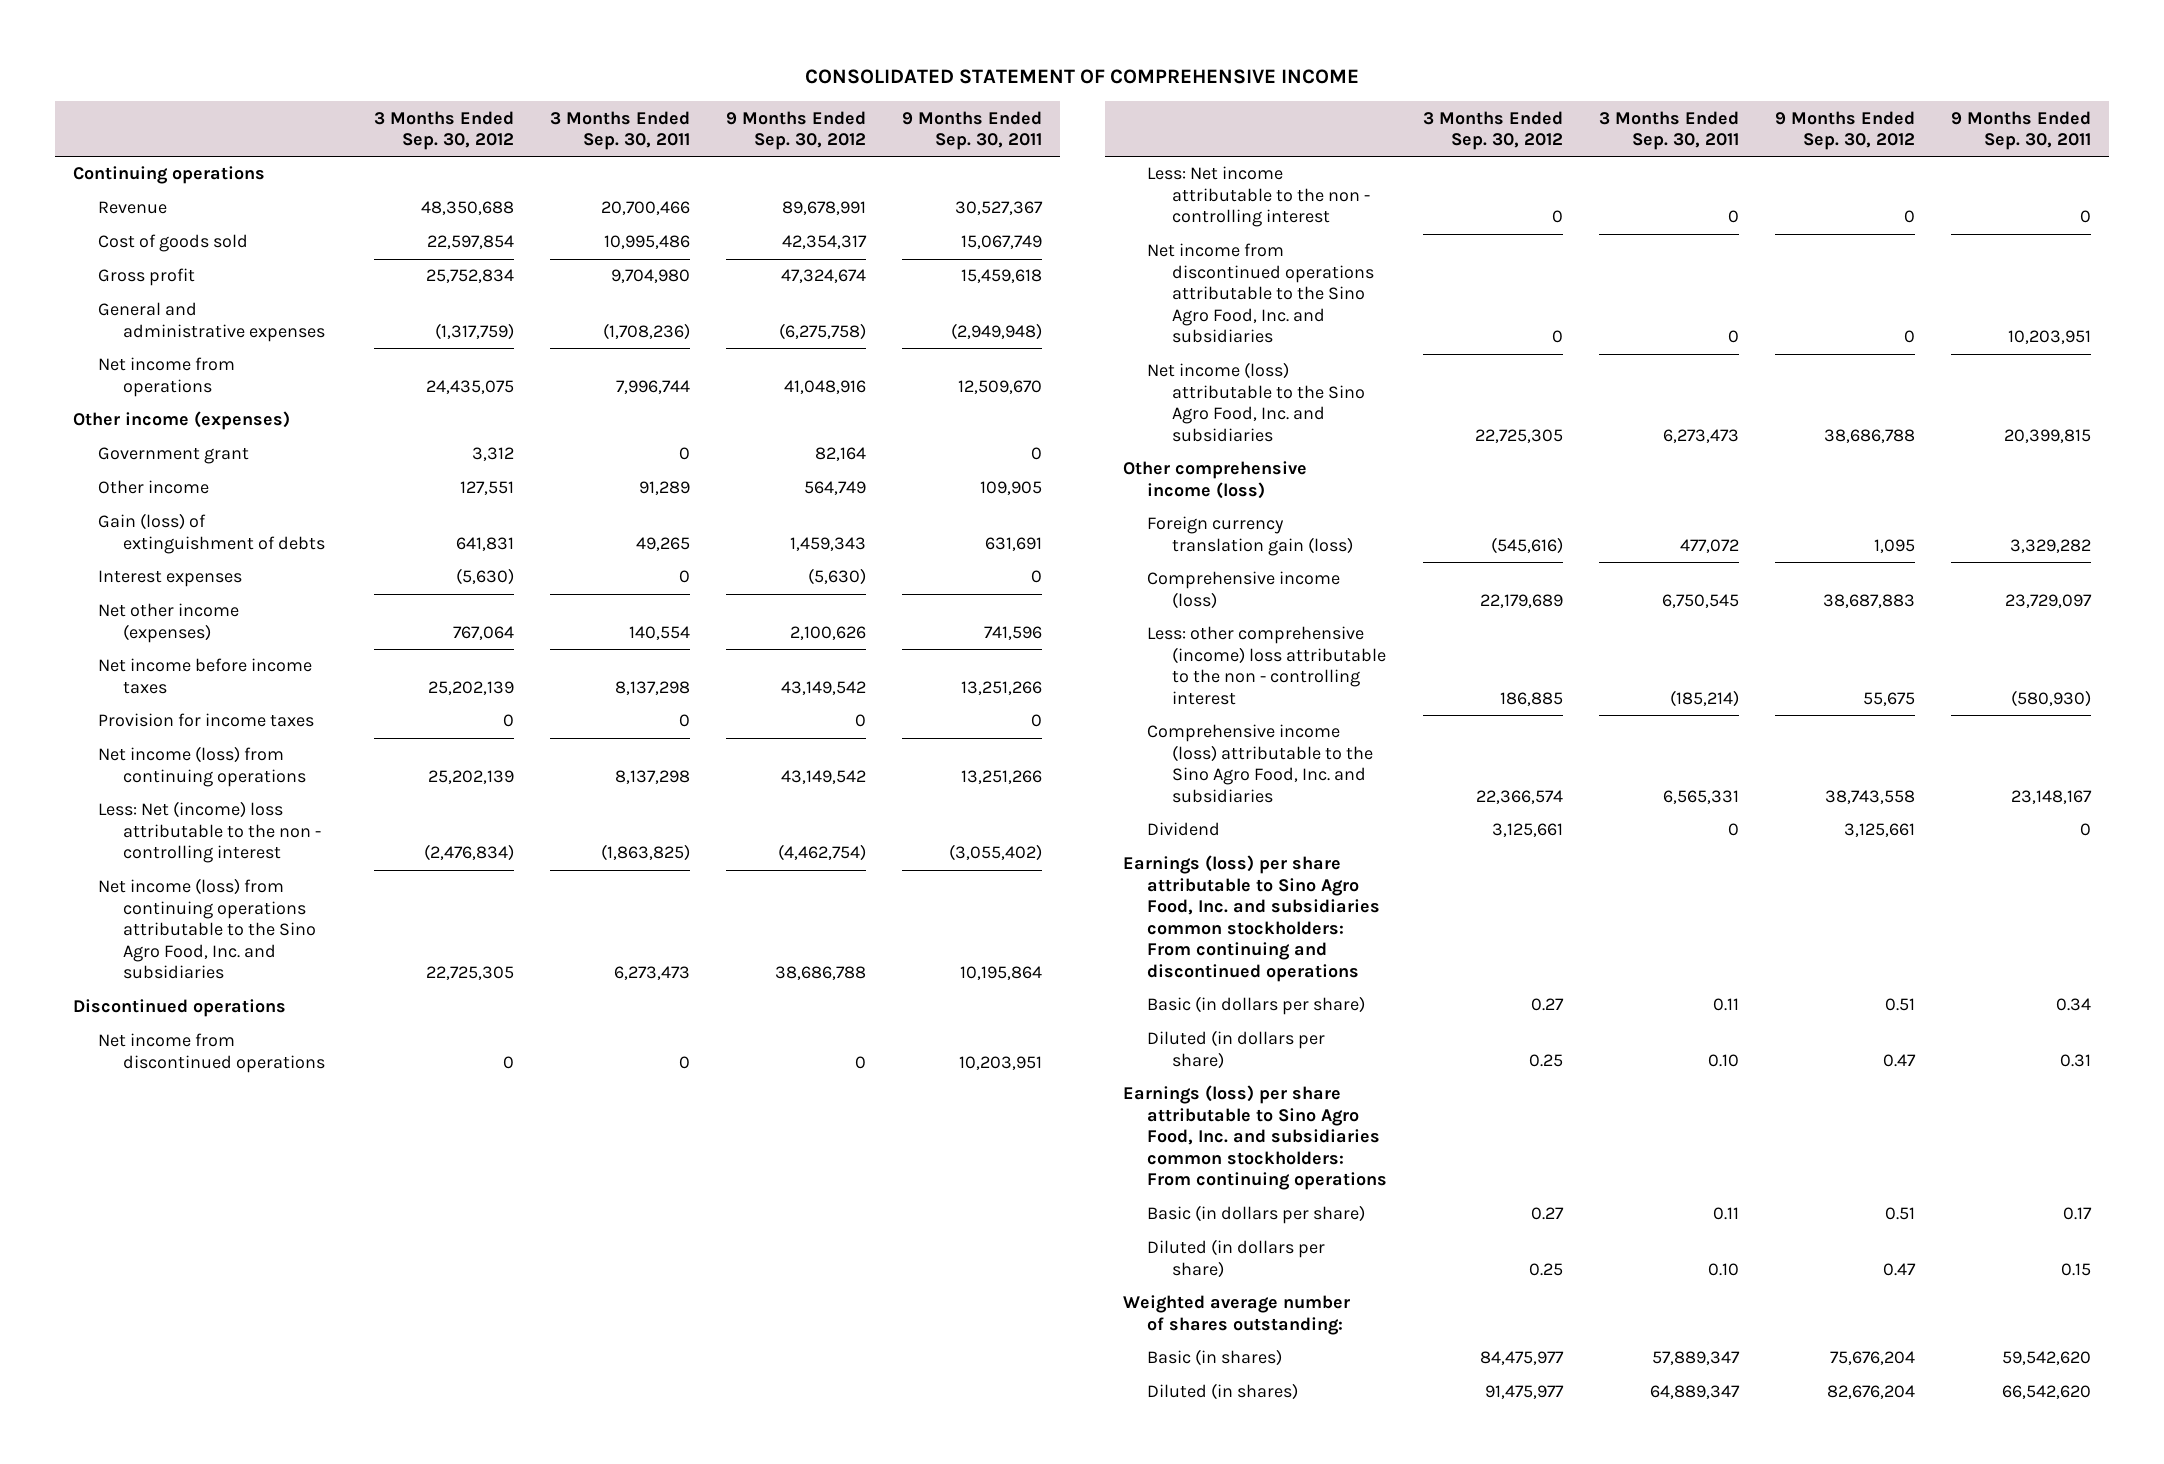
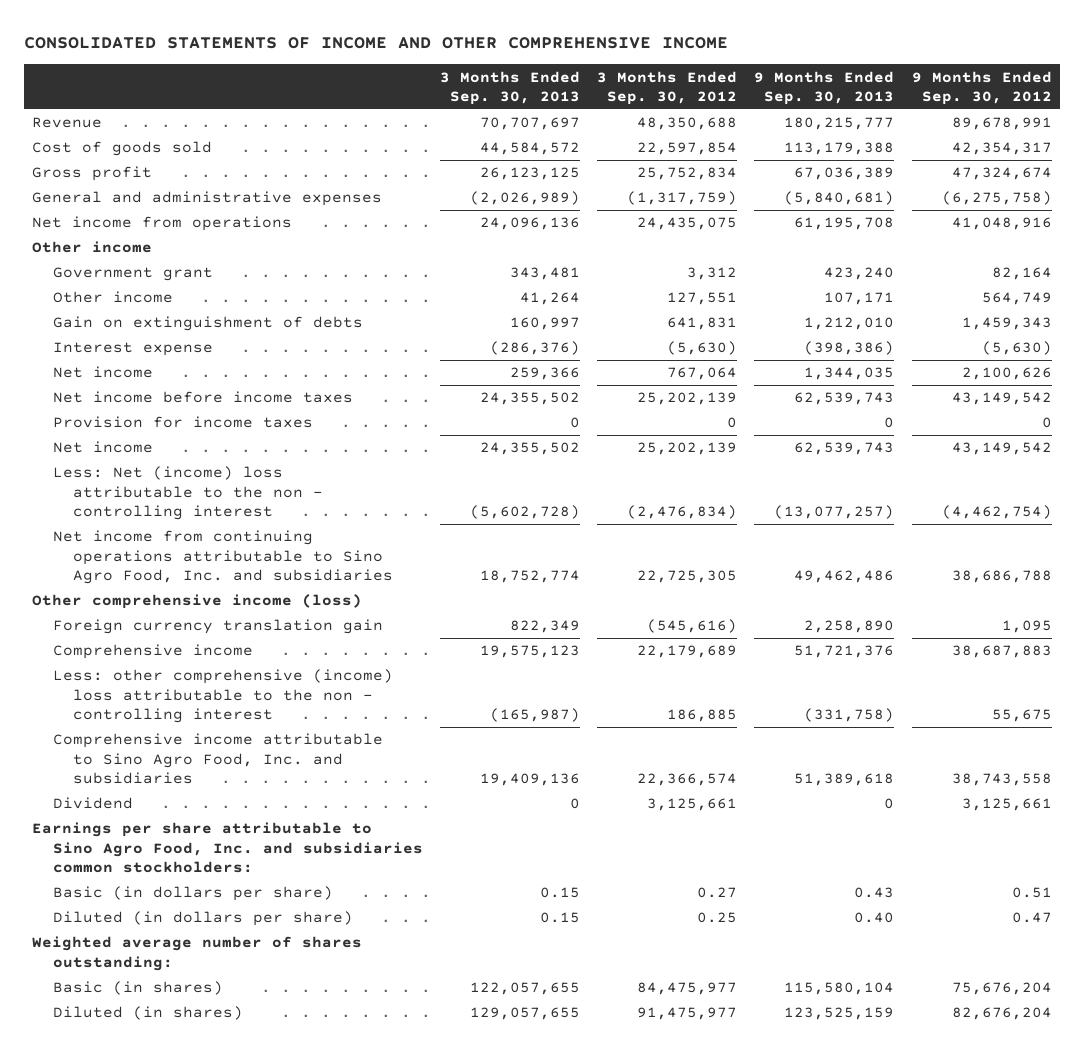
- CONSOLIDATED STATEMENT OF COMPREHENSIVE INCOME
+ CONSOLIDATED STATEMENTS OF INCOME AND OTHER COMPREHENSIVE INCOME
- | 3 Months Ended Sep. 30, 2012 | 3 Months Ended Sep. 30, 2011 | 9 Months Ended Sep. 30, 2012 | 9 Months Ended Sep. 30, 2011
+ | 3 Months Ended Sep. 30, 2013 | 3 Months Ended Sep. 30, 2012 | 9 Months Ended Sep. 30, 2013 | 9 Months Ended Sep. 30, 2012
- Continuing operations
- Other income (expenses)
+ Other income
- Gain (loss) of extinguishment of debts | 641,831 | 49,265 | 1,459,343 | 631,691
- Interest expenses | (5,630) | 0 | (5,630) | 0
- Net other income (expenses) | 767,064 | 140,554 | 2,100,626 | 741,596
+ Gain on extinguishment of debts | 160,997 | 641,831 | 1,212,010 | 1,459,343
+ Interest expense | (286,376) | (5,630) | (398,386) | (5,630)
+ Net income | 259,366 | 767,064 | 1,344,035 | 2,100,626
- Net income (loss) from continuing operations | 25,202,139 | 8,137,298 | 43,149,542 | 13,251,266
+ Net income | 24,355,502 | 25,202,139 | 62,539,743 | 43,149,542
- Net income (loss) from continuing operations attributable to the Sino Agro Food, Inc. and subsidiaries | 22,725,305 | 6,273,473 | 38,686,788 | 10,195,864
- Discontinued operations
- Net income from discontinued operations | 0 | 0 | 0 | 10,203,951
- Less: Net income attributable to the non - controlling interest | 0 | 0 | 0 | 0
- Net income from discontinued operations attributable to the Sino Agro Food, Inc. and subsidiaries | 0 | 0 | 0 | 10,203,951
- Net income (loss) attributable to the Sino Agro Food, Inc. and subsidiaries | 22,725,305 | 6,273,473 | 38,686,788 | 20,399,815
+ Net income from continuing operations attributable to Sino Agro Food, Inc. and subsidiaries | 18,752,774 | 22,725,305 | 49,462,486 | 38,686,788
- Foreign currency translation gain (loss) | (545,616) | 477,072 | 1,095 | 3,329,282
- Comprehensive income (loss) | 22,179,689 | 6,750,545 | 38,687,883 | 23,729,097
+ Foreign currency translation gain | 822,349 | (545,616) | 2,258,890 | 1,095
+ Comprehensive income | 19,575,123 | 22,179,689 | 51,721,376 | 38,687,883
- Comprehensive income (loss) attributable to the Sino Agro Food, Inc. and subsidiaries | 22,366,574 | 6,565,331 | 38,743,558 | 23,148,167
+ Comprehensive income attributable to Sino Agro Food, Inc. and subsidiaries | 19,409,136 | 22,366,574 | 51,389,618 | 38,743,558
- Earnings (loss) per share attributable to Sino Agro Food, Inc. and subsidiaries common stockholders: From continuing and discontinued operations
- Basic (in dollars per share) | 0.27 | 0.11 | 0.51 | 0.34
- Diluted (in dollars per share) | 0.25 | 0.10 | 0.47 | 0.31
- Earnings (loss) per share attributable to Sino Agro Food, Inc. and subsidiaries common stockholders: From continuing operations
+ Earnings per share attributable to Sino Agro Food, Inc. and subsidiaries common stockholders:

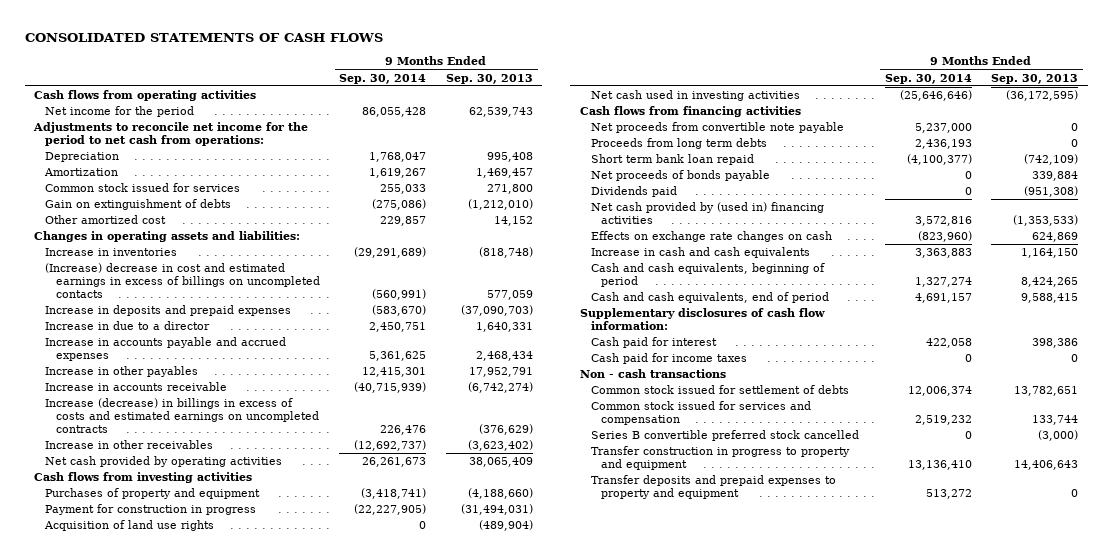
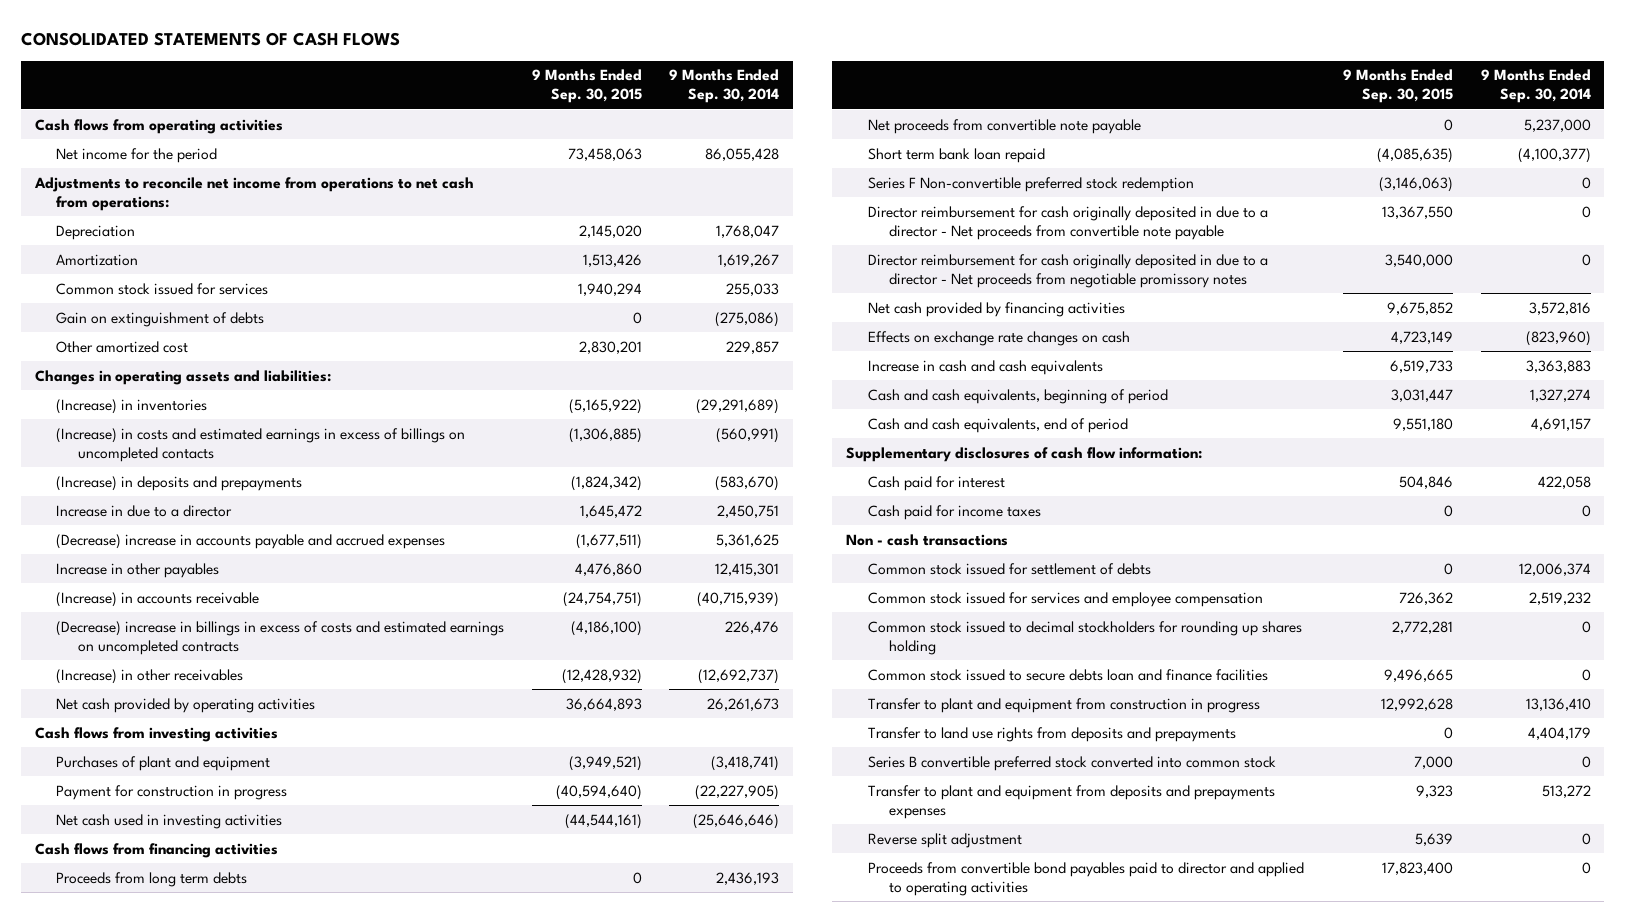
- | 9 Months Ended Sep. 30, 2014 | 9 Months Ended Sep. 30, 2013
+ | 9 Months Ended Sep. 30, 2015 | 9 Months Ended Sep. 30, 2014
- Adjustments to reconcile net income for the period to net cash from operations:
+ Adjustments to reconcile net income from operations to net cash from operations:
- Increase in inventories | (29,291,689) | (818,748)
- (Increase) decrease in cost and estimated earnings in excess of billings on uncompleted contacts | (560,991) | 577,059
- Increase in deposits and prepaid expenses | (583,670) | (37,090,703)
+ (Increase) in inventories | (5,165,922) | (29,291,689)
+ (Increase) in costs and estimated earnings in excess of billings on uncompleted contacts | (1,306,885) | (560,991)
+ (Increase) in deposits and prepayments | (1,824,342) | (583,670)
- Increase in accounts payable and accrued expenses | 5,361,625 | 2,468,434
+ (Decrease) increase in accounts payable and accrued expenses | (1,677,511) | 5,361,625
- Increase in accounts receivable | (40,715,939) | (6,742,274)
- Increase (decrease) in billings in excess of costs and estimated earnings on uncompleted contracts | 226,476 | (376,629)
- Increase in other receivables | (12,692,737) | (3,623,402)
+ (Increase) in accounts receivable | (24,754,751) | (40,715,939)
+ (Decrease) increase in billings in excess of costs and estimated earnings on uncompleted contracts | (4,186,100) | 226,476
+ (Increase) in other receivables | (12,428,932) | (12,692,737)
- Purchases of property and equipment | (3,418,741) | (4,188,660)
+ Purchases of plant and equipment | (3,949,521) | (3,418,741)
- Acquisition of land use rights | 0 | (489,904)
moved down: Net proceeds from convertible note payable | 0 | 5,237,000
- Net proceeds of bonds payable | 0 | 339,884
- Dividends paid | 0 | (951,308)
- Net cash provided by (used in) financing activities | 3,572,816 | (1,353,533)
+ Series F Non-convertible preferred stock redemption | (3,146,063) | 0
+ Director reimbursement for cash originally deposited in due to a director - Net proceeds from convertible note payable | 13,367,550 | 0
+ Director reimbursement for cash originally deposited in due to a director - Net proceeds from negotiable promissory notes | 3,540,000 | 0
+ Net cash provided by financing activities | 9,675,852 | 3,572,816
- Common stock issued for services and compensation | 2,519,232 | 133,744
- Series B convertible preferred stock cancelled | 0 | (3,000)
- Transfer construction in progress to property and equipment | 13,136,410 | 14,406,643
- Transfer deposits and prepaid expenses to property and equipment | 513,272 | 0
+ Common stock issued for services and employee compensation | 726,362 | 2,519,232
+ Common stock issued to decimal stockholders for rounding up shares holding | 2,772,281 | 0
+ Common stock issued to secure debts loan and finance facilities | 9,496,665 | 0
+ Transfer to plant and equipment from construction in progress | 12,992,628 | 13,136,410
+ Transfer to land use rights from deposits and prepayments | 0 | 4,404,179
+ Series B convertible preferred stock converted into common stock | 7,000 | 0
+ Transfer to plant and equipment from deposits and prepayments expenses | 9,323 | 513,272
+ Reverse split adjustment | 5,639 | 0
+ Proceeds from convertible bond payables paid to director and applied to operating activities | 17,823,400 | 0

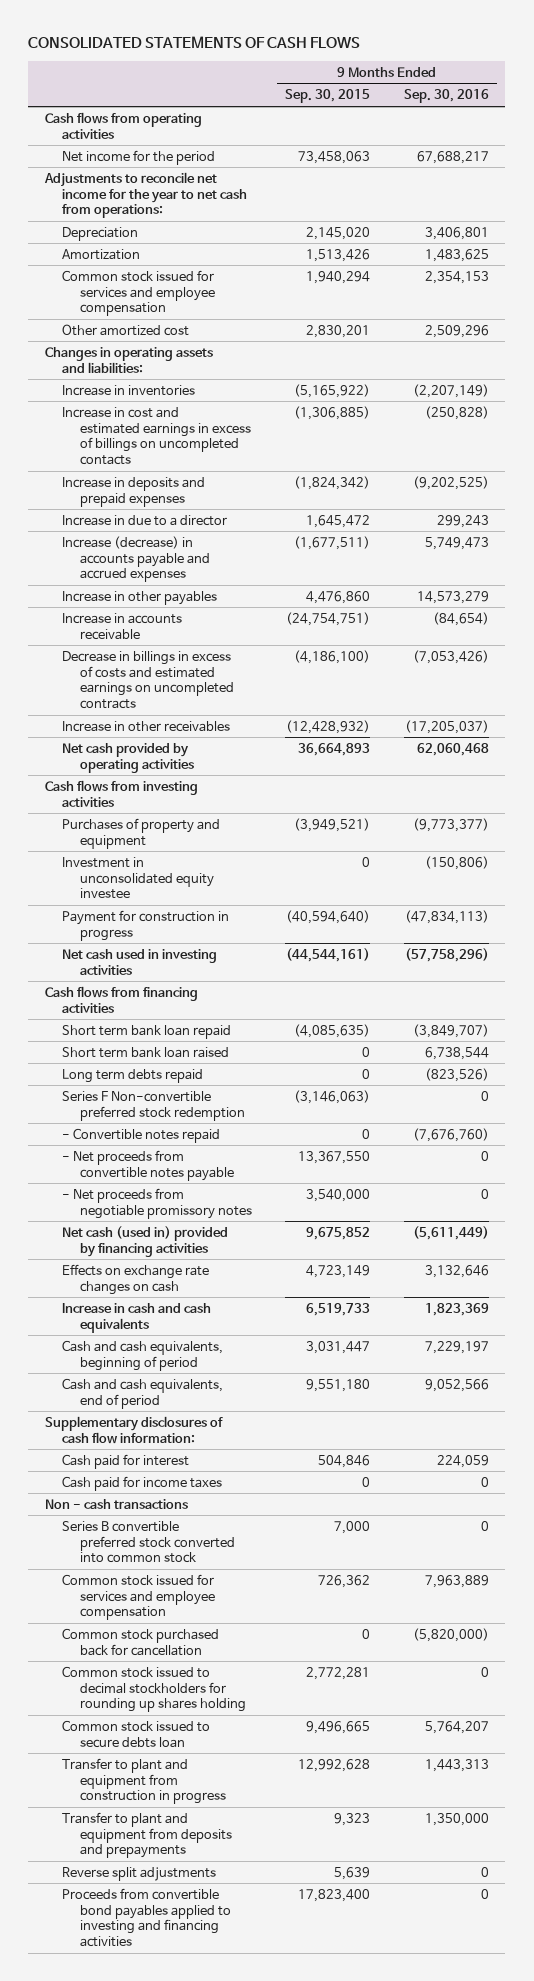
- | 9 Months Ended Sep. 30, 2015 | 9 Months Ended Sep. 30, 2014
+ | 9 Months Ended Sep. 30, 2015 | 9 Months Ended Sep. 30, 2016
- Adjustments to reconcile net income from operations to net cash from operations:
+ Adjustments to reconcile net income for the year to net cash from operations:
- Common stock issued for services | 1,940,294 | 255,033
- Gain on extinguishment of debts | 0 | (275,086)
+ Common stock issued for services and employee compensation | 1,940,294 | 2,354,153
- (Increase) in inventories | (5,165,922) | (29,291,689)
- (Increase) in costs and estimated earnings in excess of billings on uncompleted contacts | (1,306,885) | (560,991)
- (Increase) in deposits and prepayments | (1,824,342) | (583,670)
+ Increase in inventories | (5,165,922) | (2,207,149)
+ Increase in cost and estimated earnings in excess of billings on uncompleted contacts | (1,306,885) | (250,828)
+ Increase in deposits and prepaid expenses | (1,824,342) | (9,202,525)
- (Decrease) increase in accounts payable and accrued expenses | (1,677,511) | 5,361,625
+ Increase (decrease) in accounts payable and accrued expenses | (1,677,511) | 5,749,473
- (Increase) in accounts receivable | (24,754,751) | (40,715,939)
- (Decrease) increase in billings in excess of costs and estimated earnings on uncompleted contracts | (4,186,100) | 226,476
- (Increase) in other receivables | (12,428,932) | (12,692,737)
+ Increase in accounts receivable | (24,754,751) | (84,654)
+ Decrease in billings in excess of costs and estimated earnings on uncompleted contracts | (4,186,100) | (7,053,426)
+ Increase in other receivables | (12,428,932) | (17,205,037)
- Purchases of plant and equipment | (3,949,521) | (3,418,741)
+ Purchases of property and equipment | (3,949,521) | (9,773,377)
+ Investment in unconsolidated equity investee | 0 | (150,806)
- Proceeds from long term debts | 0 | 2,436,193
- Net proceeds from convertible note payable | 0 | 5,237,000
+ Short term bank loan raised | 0 | 6,738,544
+ Long term debts repaid | 0 | (823,526)
- Director reimbursement for cash originally deposited in due to a director - Net proceeds from convertible note payable | 13,367,550 | 0
- Director reimbursement for cash originally deposited in due to a director - Net proceeds from negotiable promissory notes | 3,540,000 | 0
- Net cash provided by financing activities | 9,675,852 | 3,572,816
+ - Convertible notes repaid | 0 | (7,676,760)
+ - Net proceeds from convertible notes payable | 13,367,550 | 0
+ - Net proceeds from negotiable promissory notes | 3,540,000 | 0
+ Net cash (used in) provided by financing activities | 9,675,852 | (5,611,449)
- Common stock issued for settlement of debts | 0 | 12,006,374
moved up: Series B convertible preferred stock converted into common stock | 7,000 | 0
+ Common stock purchased back for cancellation | 0 | (5,820,000)
- Common stock issued to secure debts loan and finance facilities | 9,496,665 | 0
+ Common stock issued to secure debts loan | 9,496,665 | 5,764,207
- Transfer to land use rights from deposits and prepayments | 0 | 4,404,179
- Transfer to plant and equipment from deposits and prepayments expenses | 9,323 | 513,272
- Reverse split adjustment | 5,639 | 0
- Proceeds from convertible bond payables paid to director and applied to operating activities | 17,823,400 | 0
+ Transfer to plant and equipment from deposits and prepayments | 9,323 | 1,350,000
+ Reverse split adjustments | 5,639 | 0
+ Proceeds from convertible bond payables applied to investing and financing activities | 17,823,400 | 0

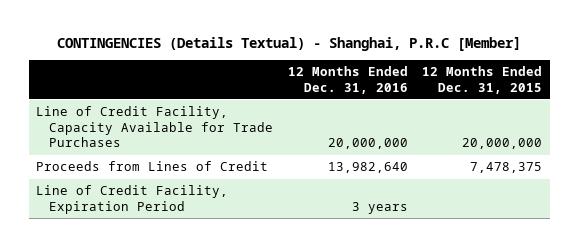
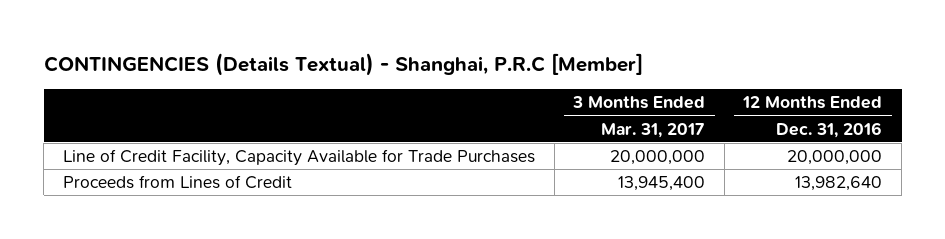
- | 12 Months Ended Dec. 31, 2016 | 12 Months Ended Dec. 31, 2015
+ | 3 Months Ended Mar. 31, 2017 | 12 Months Ended Dec. 31, 2016
- Line of Credit Facility, Expiration Period | 3 years |

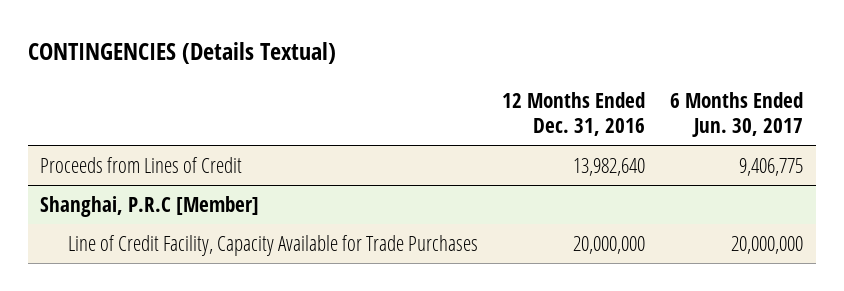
- CONTINGENCIES (Details Textual) - Shanghai, P.R.C [Member]
+ CONTINGENCIES (Details Textual)
- | 3 Months Ended Mar. 31, 2017 | 12 Months Ended Dec. 31, 2016
+ | 12 Months Ended Dec. 31, 2016 | 6 Months Ended Jun. 30, 2017
- Line of Credit Facility, Capacity Available for Trade Purchases | 20,000,000 | 20,000,000
+ Shanghai, P.R.C [Member]
+ Line of Credit Facility, Capacity Available for Trade Purchases | 20,000,000 | 20,000,000

